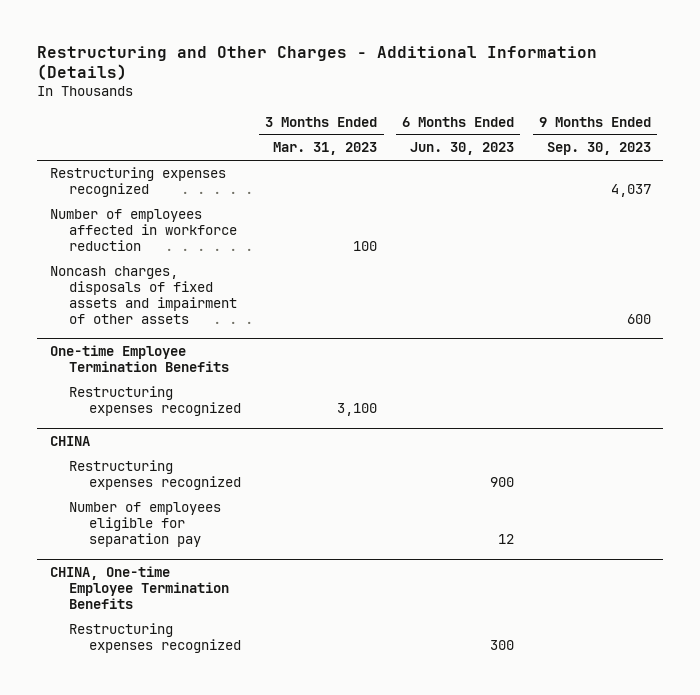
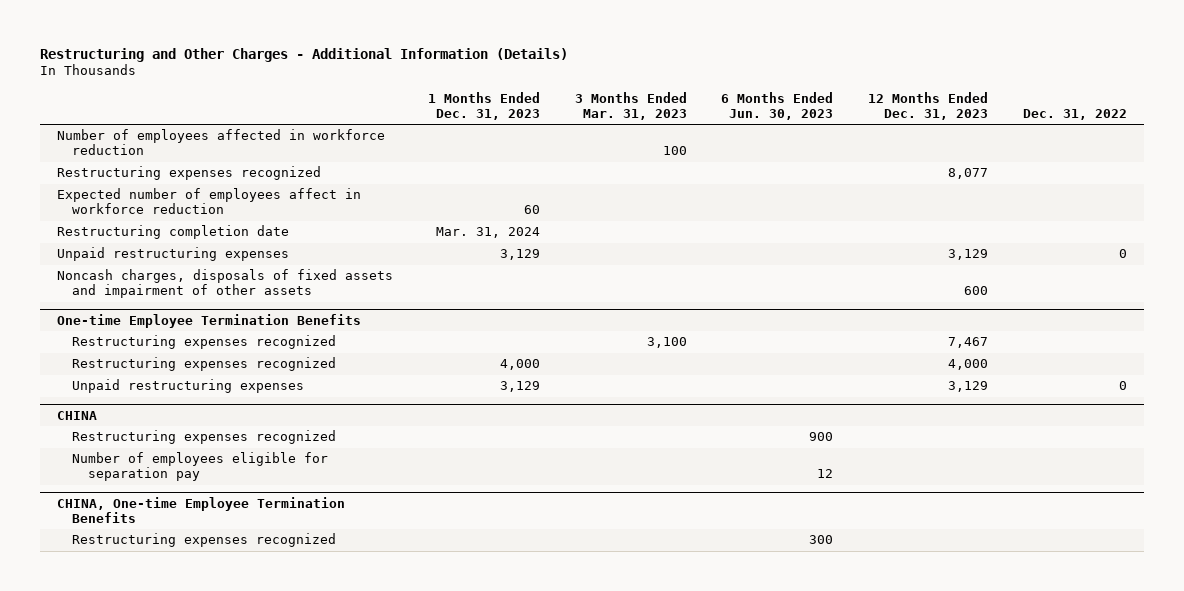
- | 3 Months Ended Mar. 31, 2023 | 6 Months Ended Jun. 30, 2023 | 9 Months Ended Sep. 30, 2023
+ | 1 Months Ended Dec. 31, 2023 | 3 Months Ended Mar. 31, 2023 | 6 Months Ended Jun. 30, 2023 | 12 Months Ended Dec. 31, 2023 | Dec. 31, 2022
moved down: Restructuring expenses recognized | | | | 8,077 |
+ Expected number of employees affect in workforce reduction | 60 | | | |
+ Restructuring completion date | Mar. 31, 2024 | | | |
+ Unpaid restructuring expenses | 3,129 | | | 3,129 | 0
@ One-time Employee Termination Benefits
+ Restructuring expenses recognized | 4,000 | | | 4,000 |
+ Unpaid restructuring expenses | 3,129 | | | 3,129 | 0

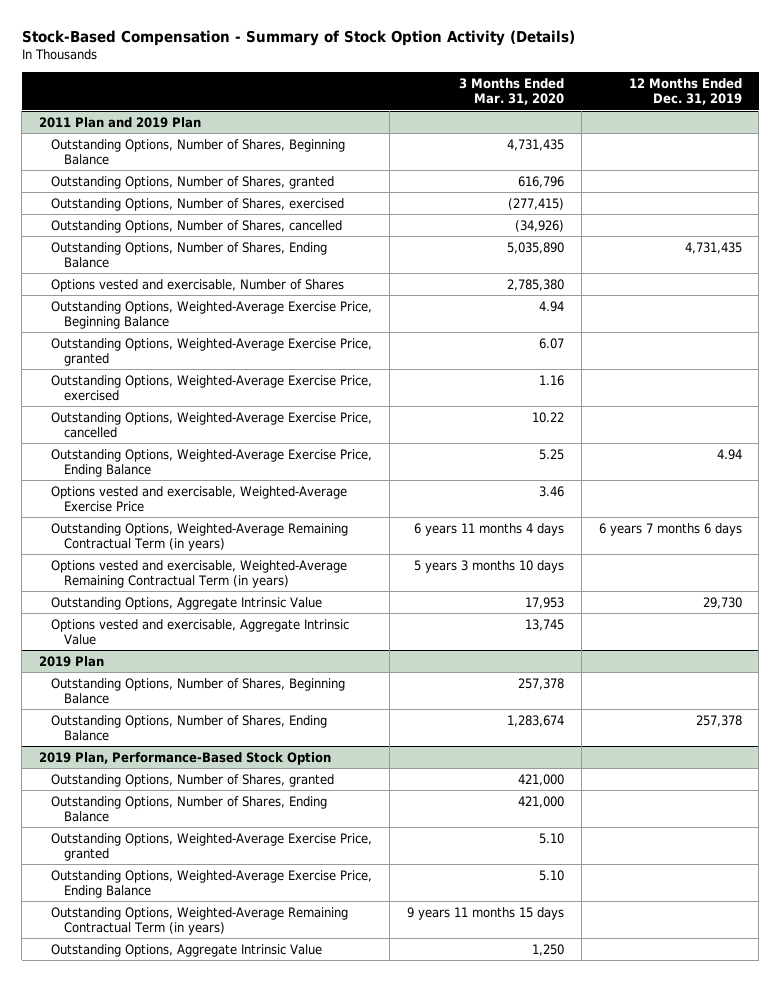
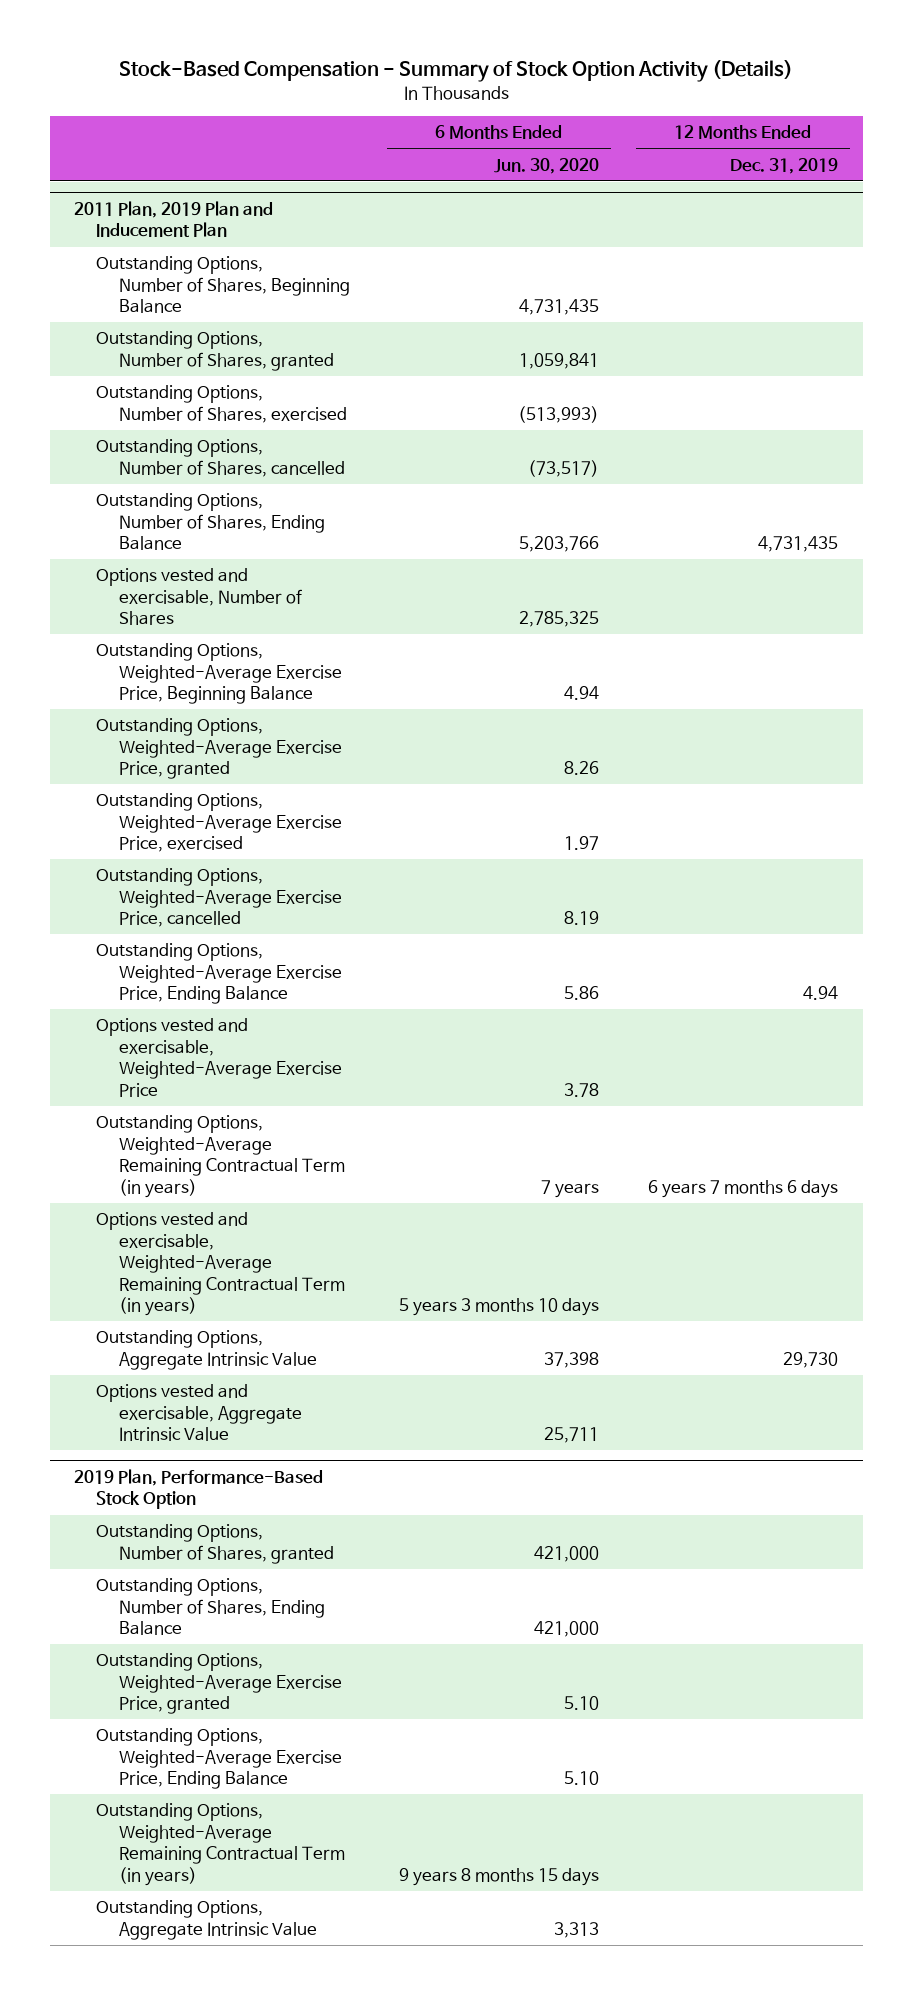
- | 3 Months Ended Mar. 31, 2020 | 12 Months Ended Dec. 31, 2019
+ | 6 Months Ended Jun. 30, 2020 | 12 Months Ended Dec. 31, 2019
- 2011 Plan and 2019 Plan
+ 2011 Plan, 2019 Plan and Inducement Plan
- 2019 Plan
- Outstanding Options, Number of Shares, Beginning Balance | 257,378 |
- Outstanding Options, Number of Shares, Ending Balance | 1,283,674 | 257,378

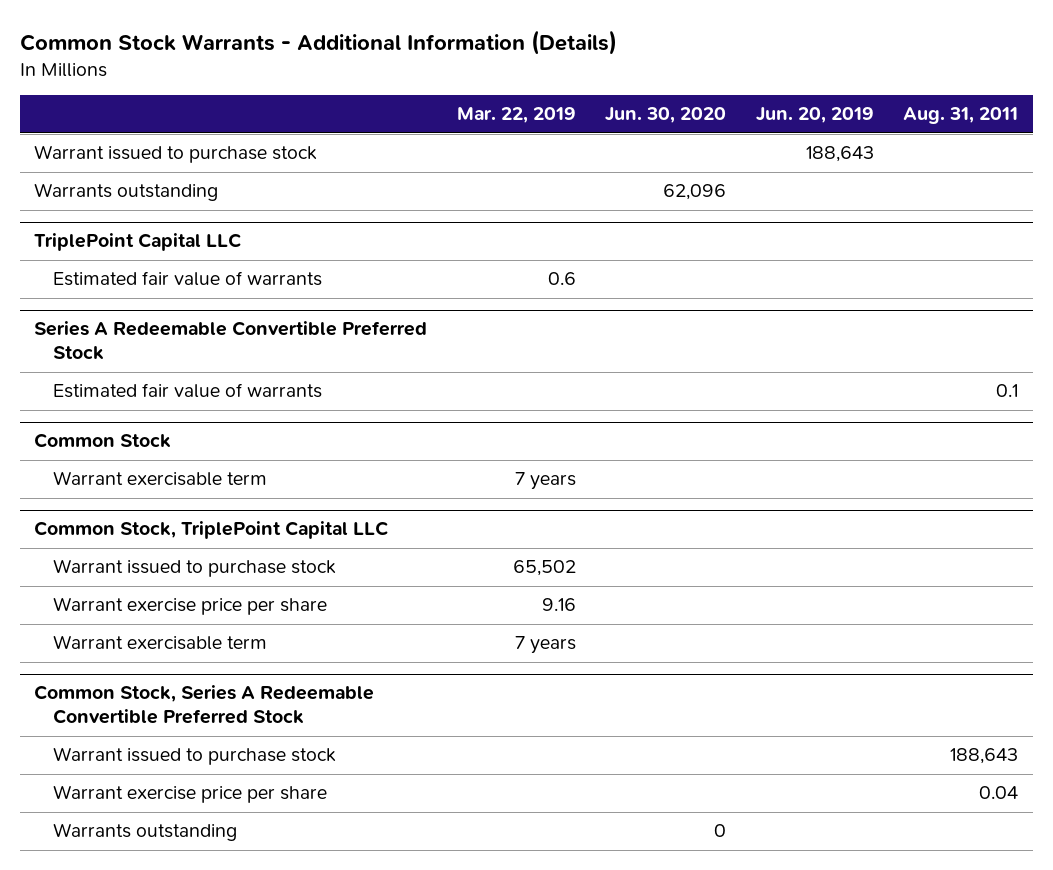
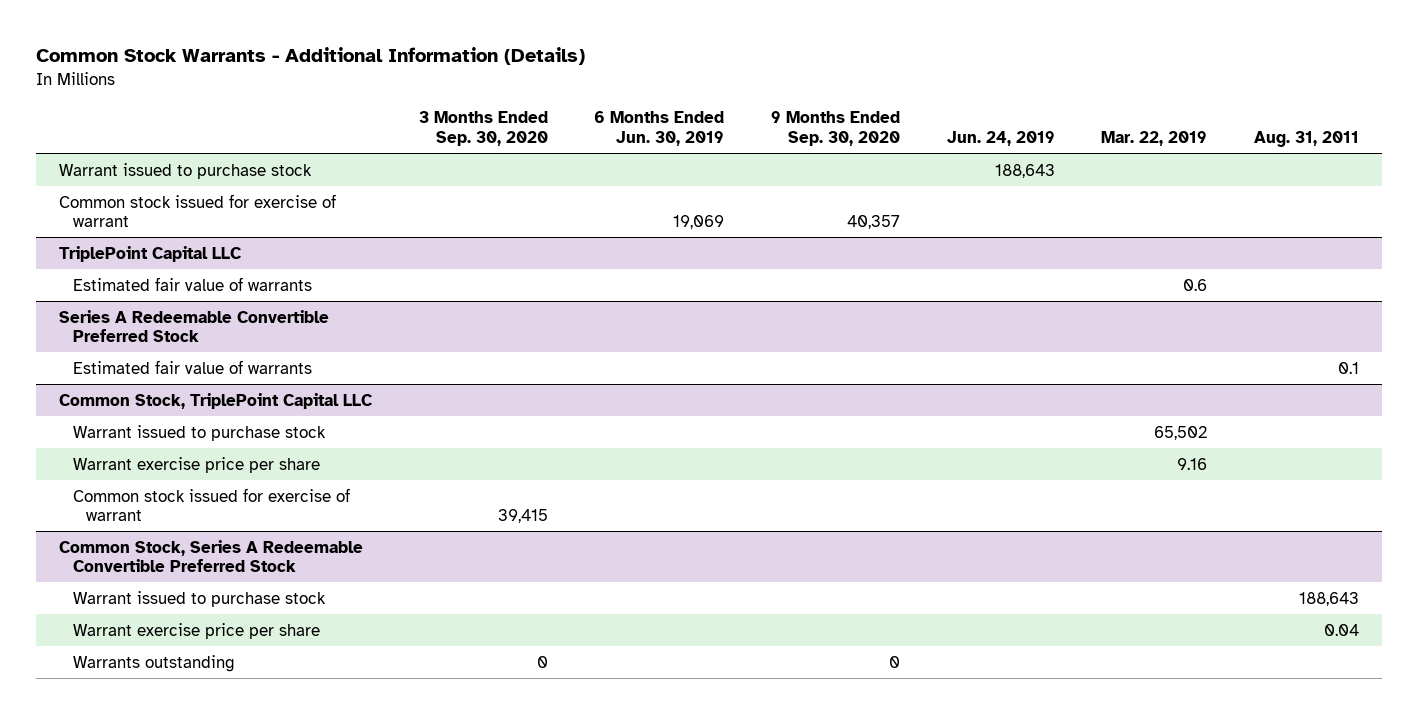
- | Mar. 22, 2019 | Jun. 30, 2020 | Jun. 20, 2019 | Aug. 31, 2011
+ | 3 Months Ended Sep. 30, 2020 | 6 Months Ended Jun. 30, 2019 | 9 Months Ended Sep. 30, 2020 | Jun. 24, 2019 | Mar. 22, 2019 | Aug. 31, 2011
- Warrants outstanding | | 62,096 | |
+ Common stock issued for exercise of warrant | | 19,069 | 40,357 | | |
- Common Stock
- Warrant exercisable term | 7 years | | |
@ Common Stock, TriplePoint Capital LLC
- Warrant exercisable term | 7 years | | |
+ Common stock issued for exercise of warrant | 39,415 | | | | |

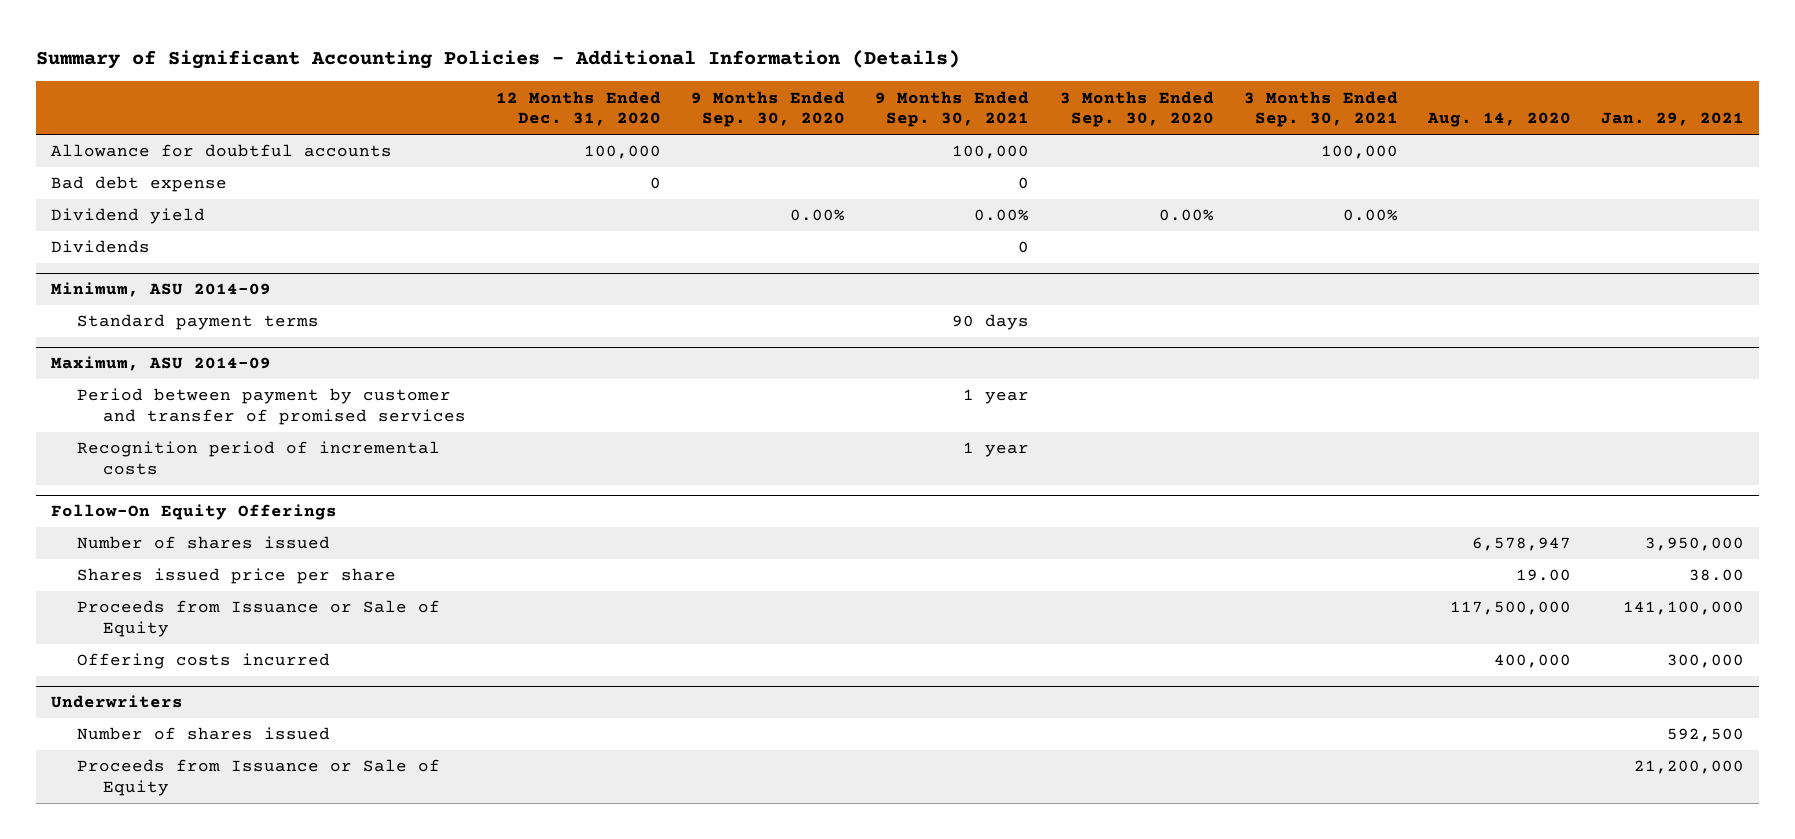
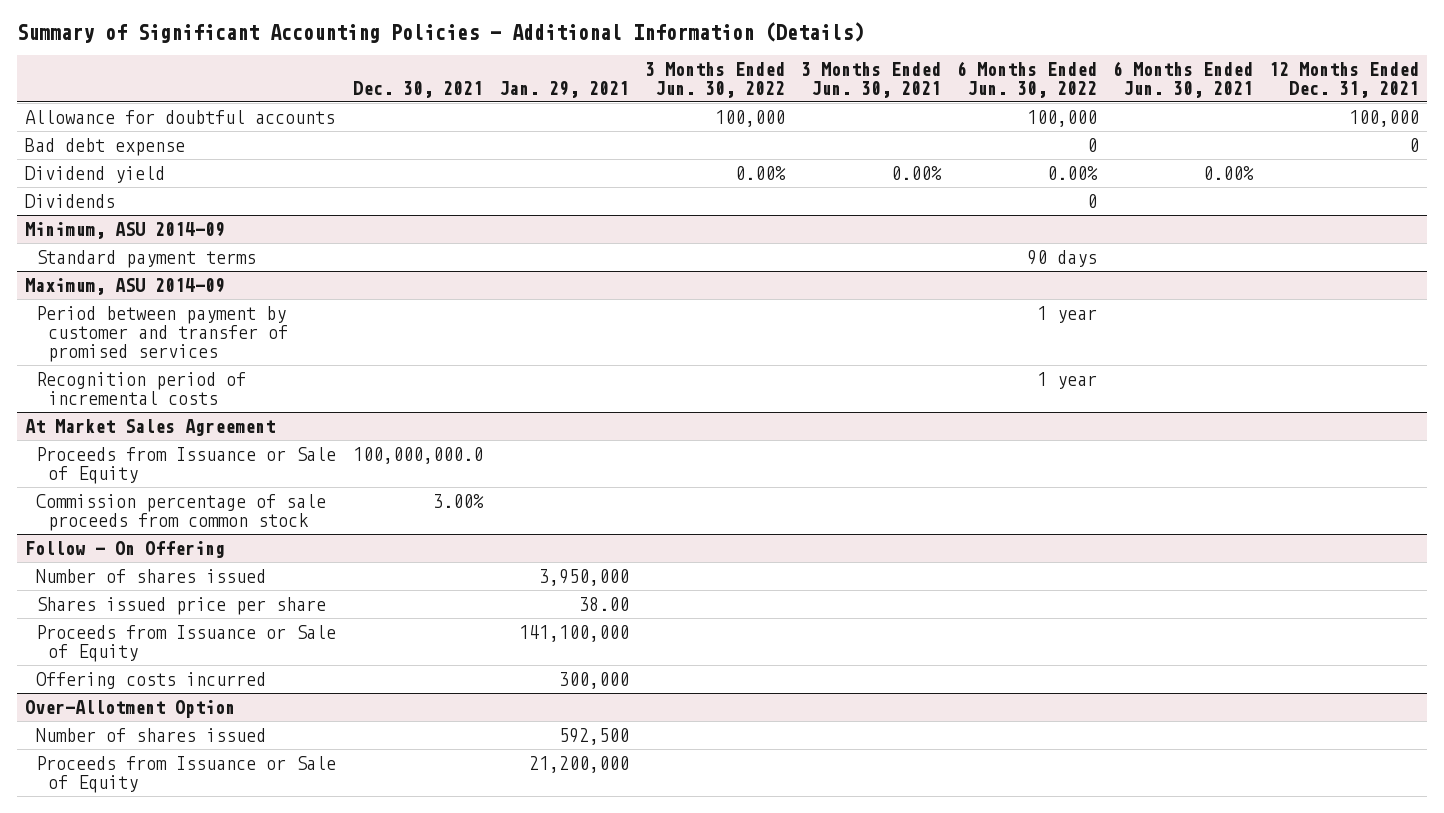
- | 12 Months Ended Dec. 31, 2020 | 9 Months Ended Sep. 30, 2020 | 9 Months Ended Sep. 30, 2021 | 3 Months Ended Sep. 30, 2020 | 3 Months Ended Sep. 30, 2021 | Aug. 14, 2020 | Jan. 29, 2021
+ | Dec. 30, 2021 | Jan. 29, 2021 | 3 Months Ended Jun. 30, 2022 | 3 Months Ended Jun. 30, 2021 | 6 Months Ended Jun. 30, 2022 | 6 Months Ended Jun. 30, 2021 | 12 Months Ended Dec. 31, 2021
- Follow-On Equity Offerings
+ At Market Sales Agreement
+ Proceeds from Issuance or Sale of Equity | 100,000,000.0 | | | | | |
+ Commission percentage of sale proceeds from common stock | 3.00% | | | | | |
+ Follow - On Offering
- Underwriters
+ Over-Allotment Option

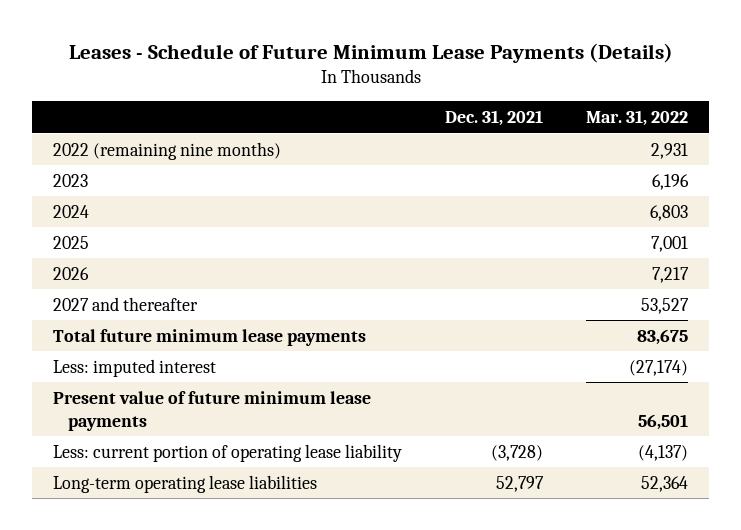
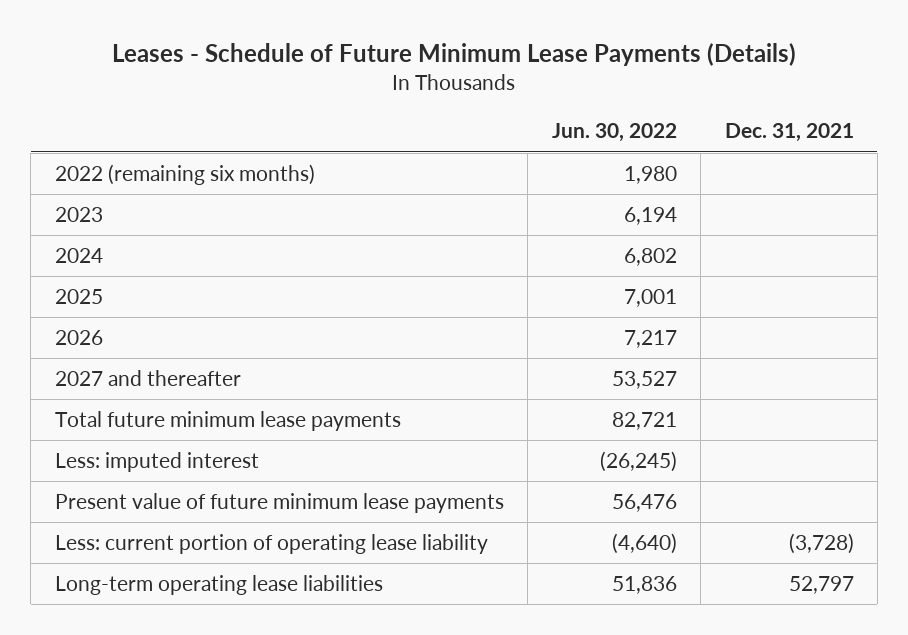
- | Dec. 31, 2021 | Mar. 31, 2022
+ | Jun. 30, 2022 | Dec. 31, 2021
- 2022 (remaining nine months) | | 2,931
+ 2022 (remaining six months) | 1,980 |

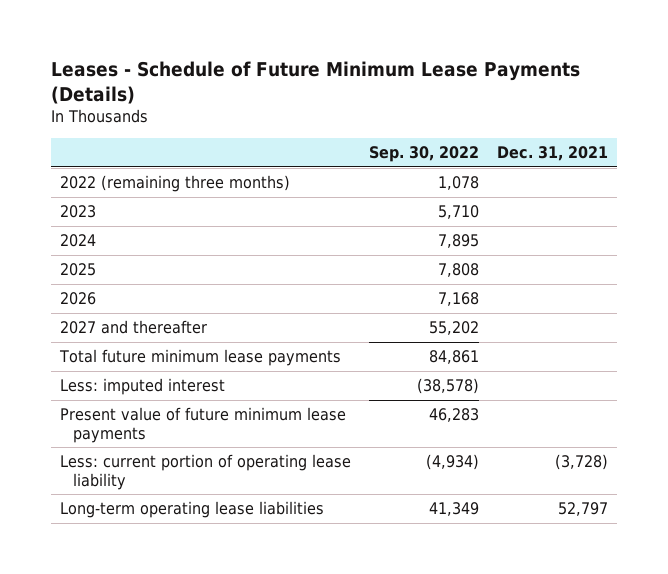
- | Jun. 30, 2022 | Dec. 31, 2021
+ | Sep. 30, 2022 | Dec. 31, 2021
- 2022 (remaining six months) | 1,980 |
+ 2022 (remaining three months) | 1,078 |

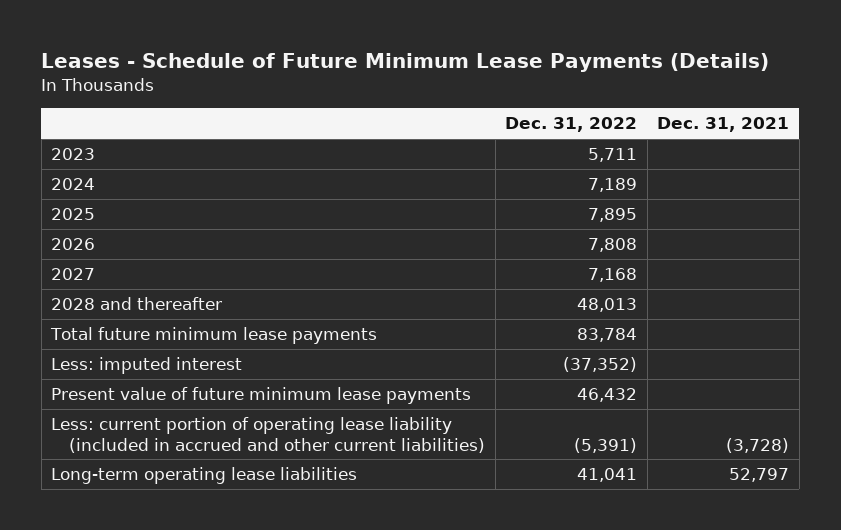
- | Sep. 30, 2022 | Dec. 31, 2021
+ | Dec. 31, 2022 | Dec. 31, 2021
- 2022 (remaining three months) | 1,078 |
- 2027 and thereafter | 55,202 |
+ 2027 | 7,168 |
+ 2028 and thereafter | 48,013 |
- Less: current portion of operating lease liability | (4,934) | (3,728)
+ Less: current portion of operating lease liability (included in accrued and other current liabilities) | (5,391) | (3,728)

